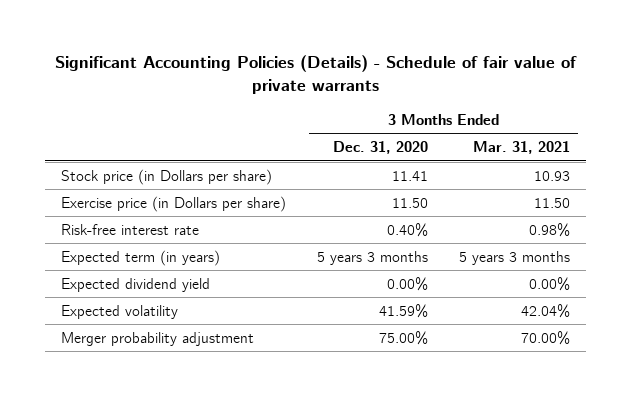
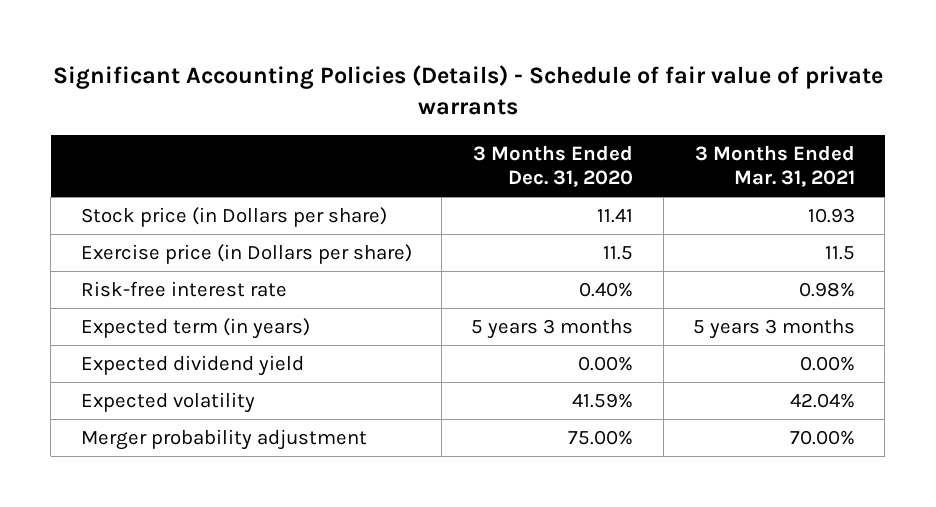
- Exercise price (in Dollars per share) | 11.50 | 11.50
+ Exercise price (in Dollars per share) | 11.5 | 11.5

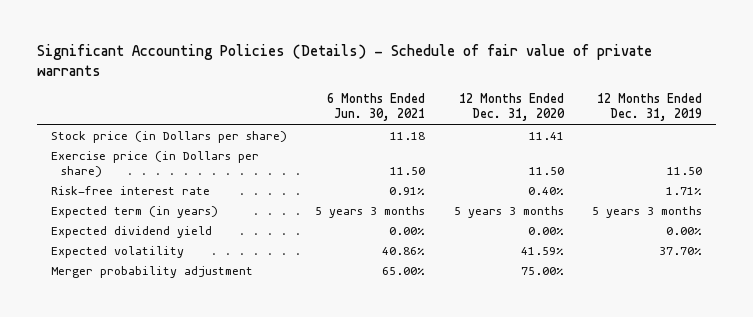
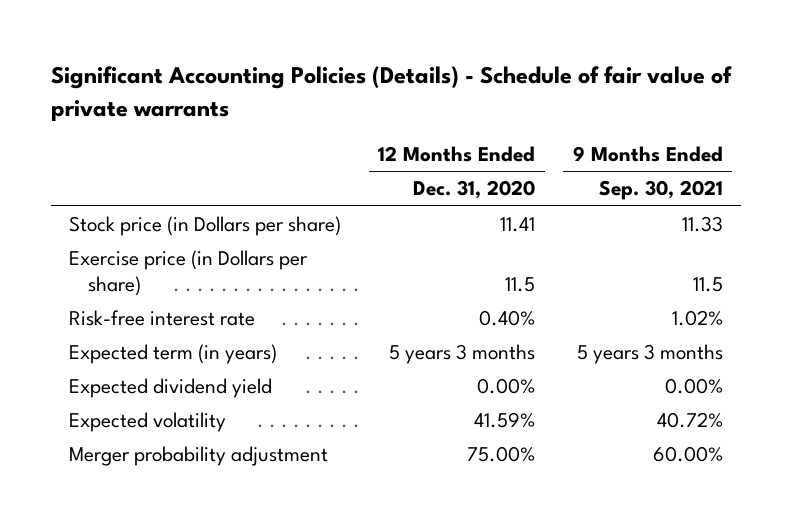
- | 6 Months Ended Jun. 30, 2021 | 12 Months Ended Dec. 31, 2020 | 12 Months Ended Dec. 31, 2019
+ | 12 Months Ended Dec. 31, 2020 | 9 Months Ended Sep. 30, 2021
- Exercise price (in Dollars per share) | 11.50 | 11.50 | 11.50
+ Exercise price (in Dollars per share) | 11.5 | 11.5

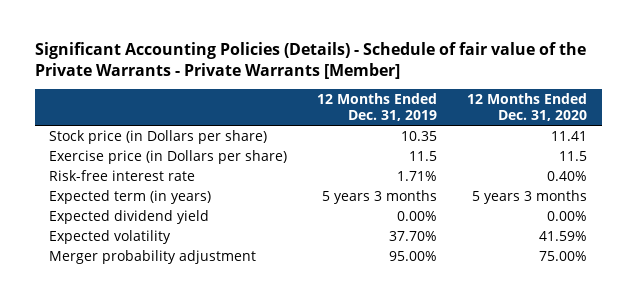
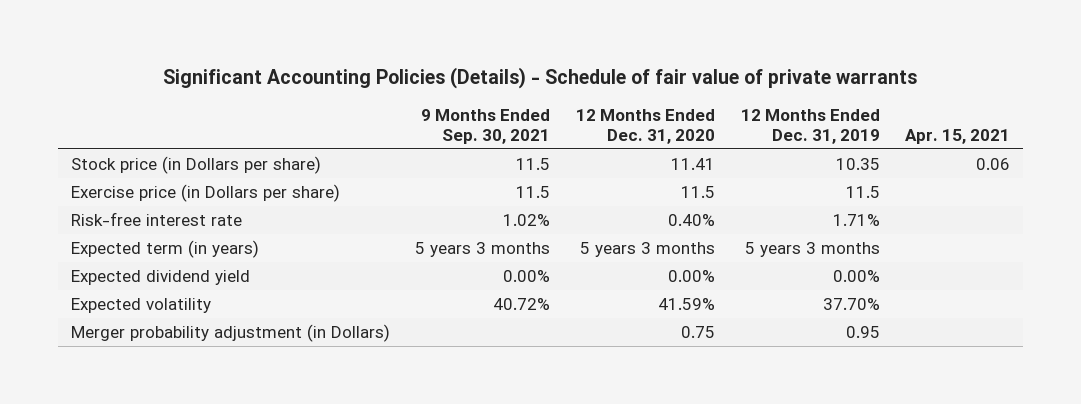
- Significant Accounting Policies (Details) - Schedule of fair value of the Private Warrants - Private Warrants [Member]
+ Significant Accounting Policies (Details) - Schedule of fair value of private warrants
- | 12 Months Ended Dec. 31, 2019 | 12 Months Ended Dec. 31, 2020
+ | 9 Months Ended Sep. 30, 2021 | 12 Months Ended Dec. 31, 2020 | 12 Months Ended Dec. 31, 2019 | Apr. 15, 2021
- Merger probability adjustment | 95.00% | 75.00%
+ Merger probability adjustment (in Dollars) | | 0.75 | 0.95 |

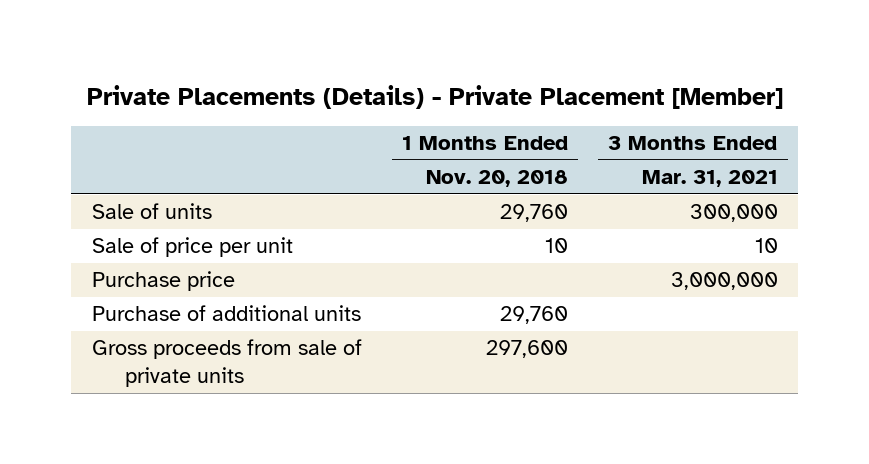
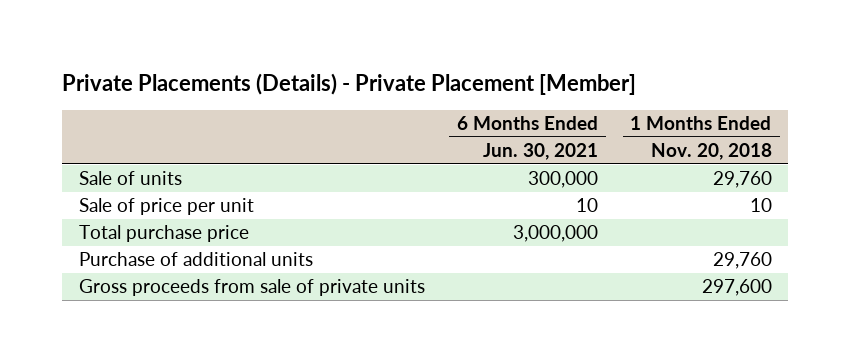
- | 1 Months Ended Nov. 20, 2018 | 3 Months Ended Mar. 31, 2021
+ | 6 Months Ended Jun. 30, 2021 | 1 Months Ended Nov. 20, 2018
- Purchase price | | 3,000,000
+ Total purchase price | 3,000,000 |

